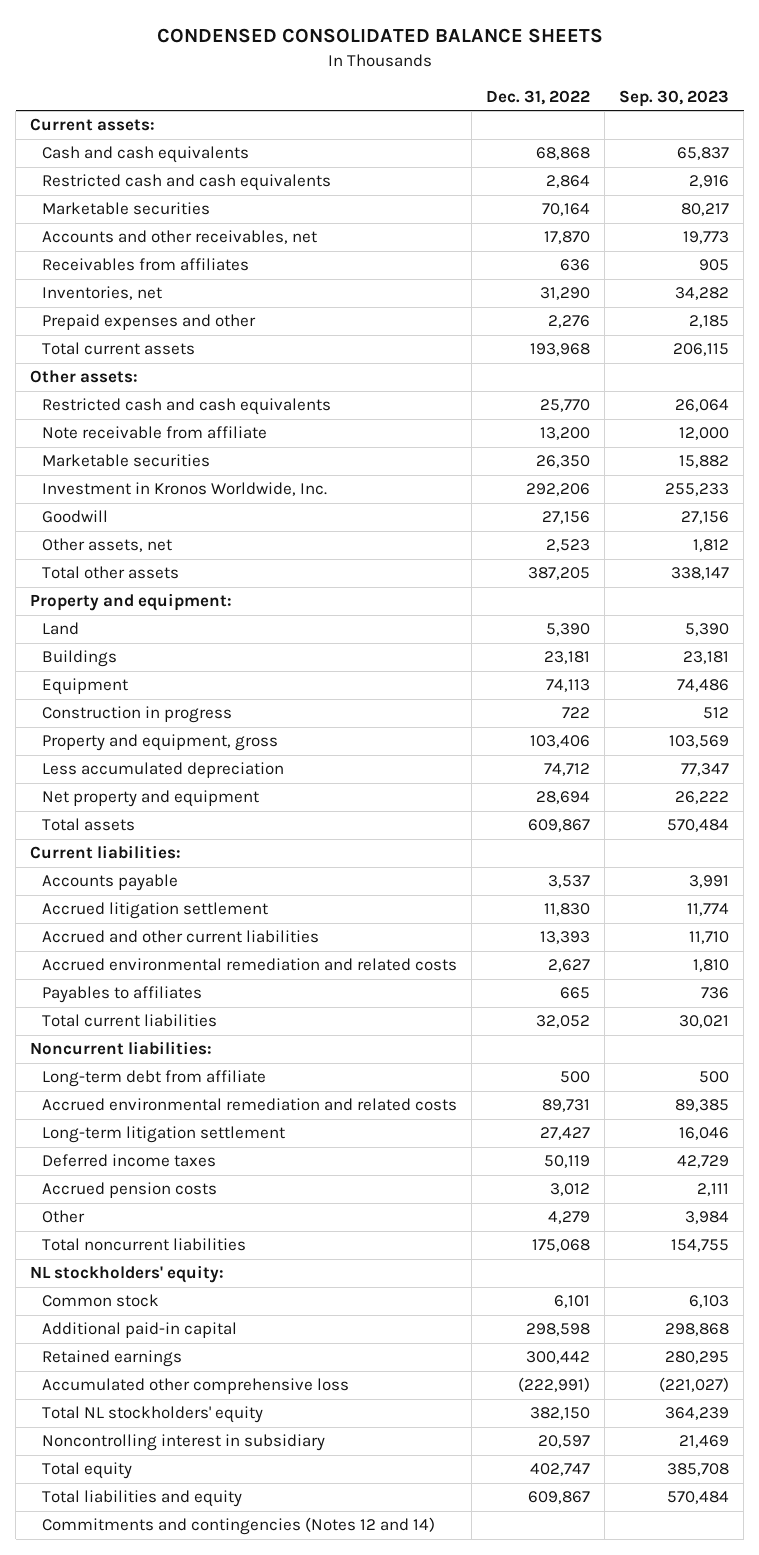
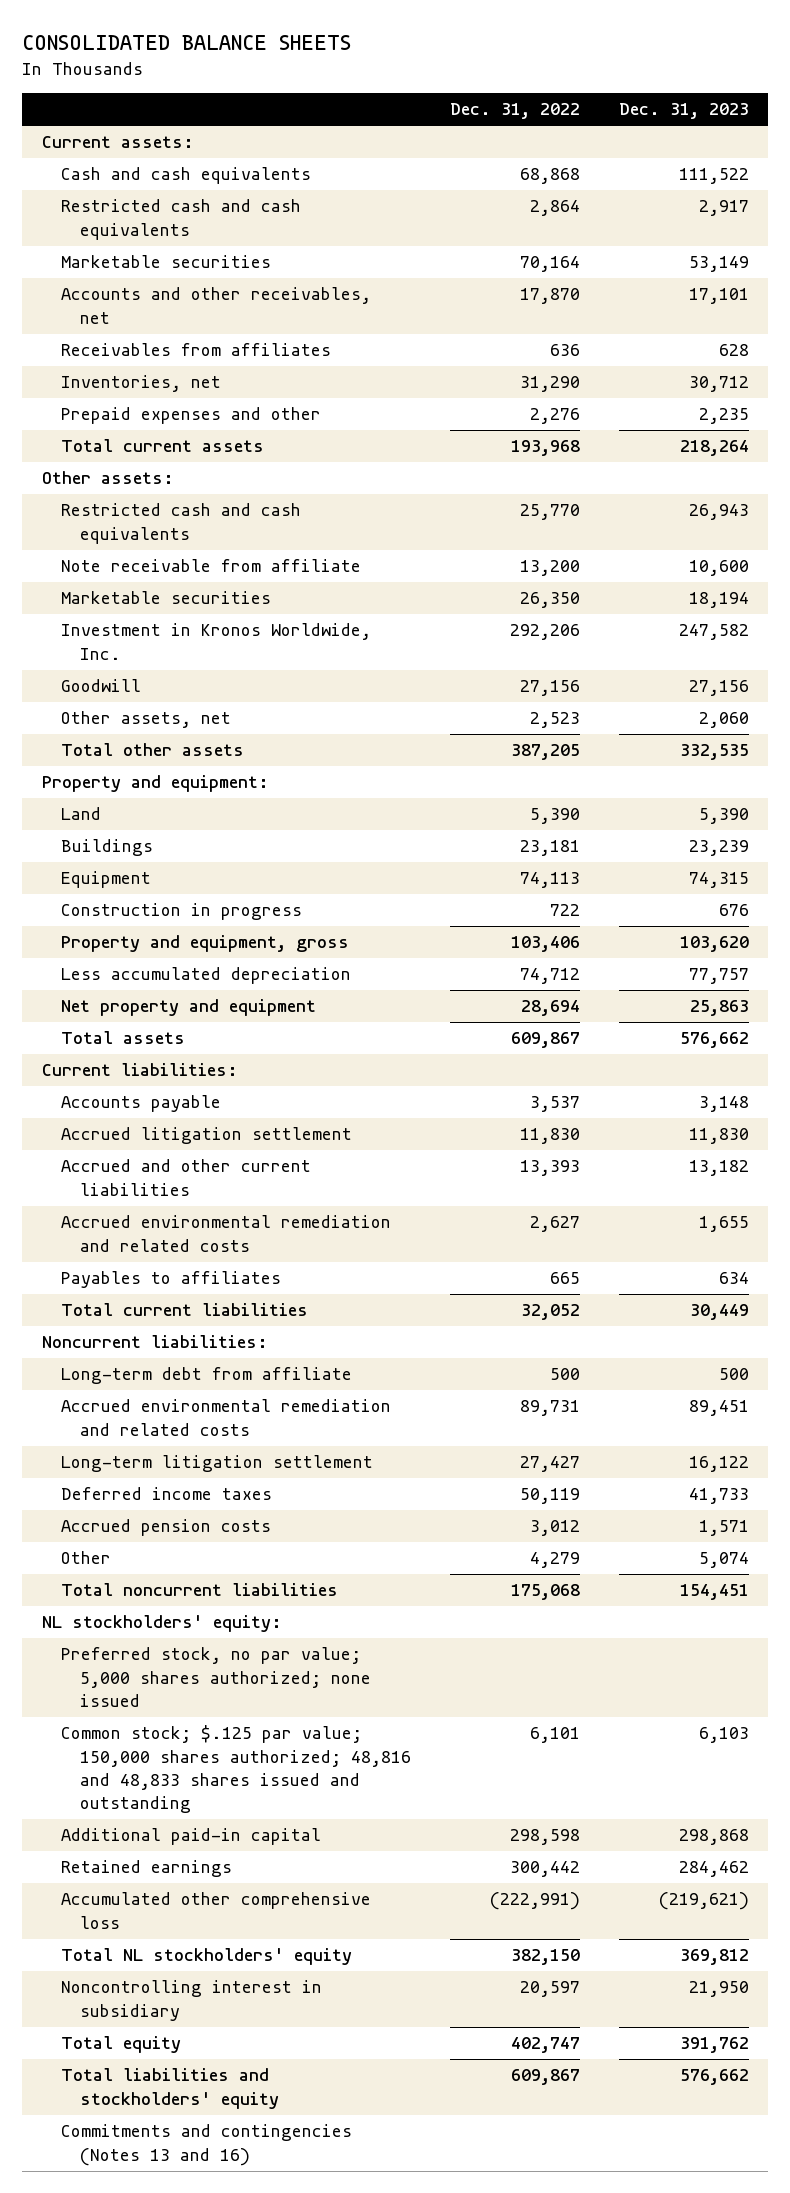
- CONDENSED CONSOLIDATED BALANCE SHEETS
+ CONSOLIDATED BALANCE SHEETS
- | Dec. 31, 2022 | Sep. 30, 2023
+ | Dec. 31, 2022 | Dec. 31, 2023
- Common stock | 6,101 | 6,103
+ Preferred stock, no par value; 5,000 shares authorized; none issued
+ Common stock; $.125 par value; 150,000 shares authorized; 48,816 and 48,833 shares issued and outstanding | 6,101 | 6,103
- Total liabilities and equity | 609,867 | 570,484
- Commitments and contingencies (Notes 12 and 14)
+ Total liabilities and stockholders' equity | 609,867 | 576,662
+ Commitments and contingencies (Notes 13 and 16)

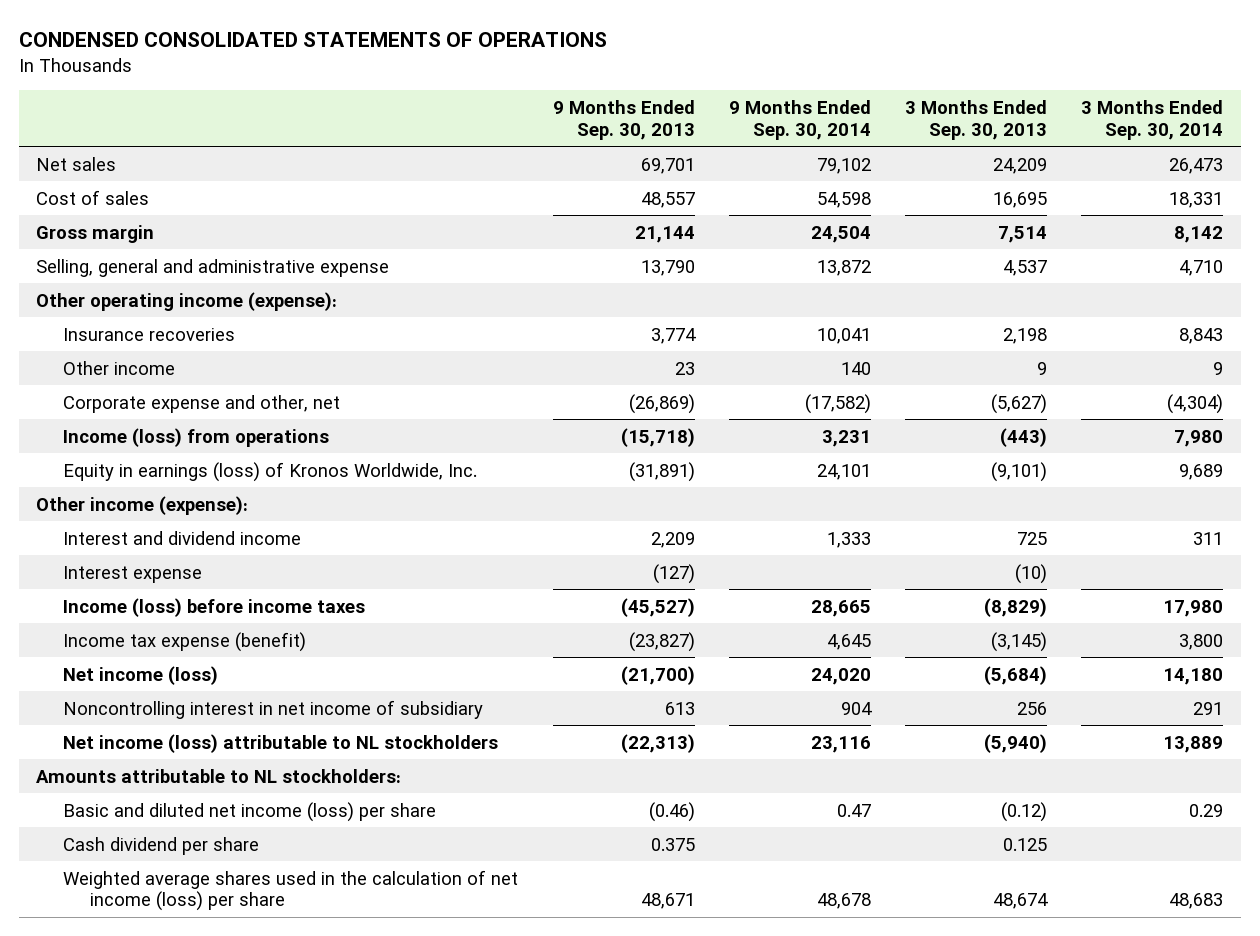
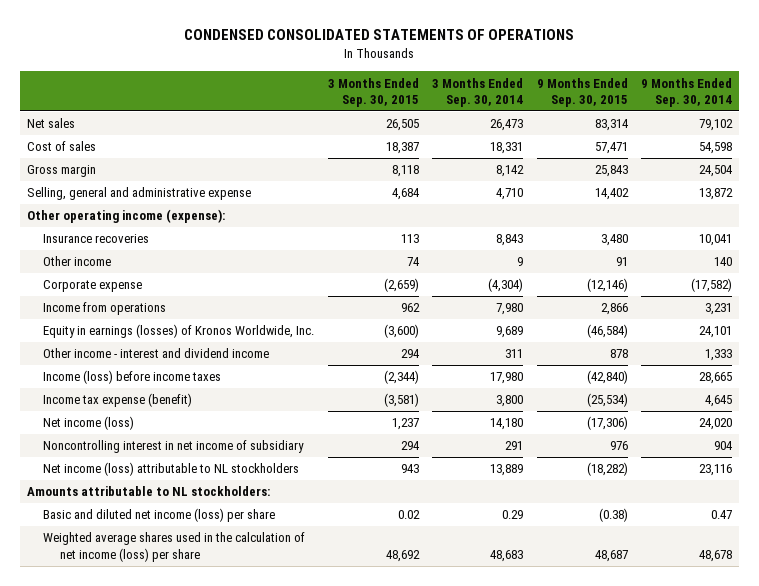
- | 9 Months Ended Sep. 30, 2013 | 9 Months Ended Sep. 30, 2014 | 3 Months Ended Sep. 30, 2013 | 3 Months Ended Sep. 30, 2014
+ | 3 Months Ended Sep. 30, 2015 | 3 Months Ended Sep. 30, 2014 | 9 Months Ended Sep. 30, 2015 | 9 Months Ended Sep. 30, 2014
- Corporate expense and other, net | (26,869) | (17,582) | (5,627) | (4,304)
- Income (loss) from operations | (15,718) | 3,231 | (443) | 7,980
- Equity in earnings (loss) of Kronos Worldwide, Inc. | (31,891) | 24,101 | (9,101) | 9,689
- Other income (expense):
- Interest and dividend income | 2,209 | 1,333 | 725 | 311
- Interest expense | (127) | | (10) |
+ Corporate expense | (2,659) | (4,304) | (12,146) | (17,582)
+ Income from operations | 962 | 7,980 | 2,866 | 3,231
+ Equity in earnings (losses) of Kronos Worldwide, Inc. | (3,600) | 9,689 | (46,584) | 24,101
+ Other income - interest and dividend income | 294 | 311 | 878 | 1,333
- Cash dividend per share | 0.375 | | 0.125 |

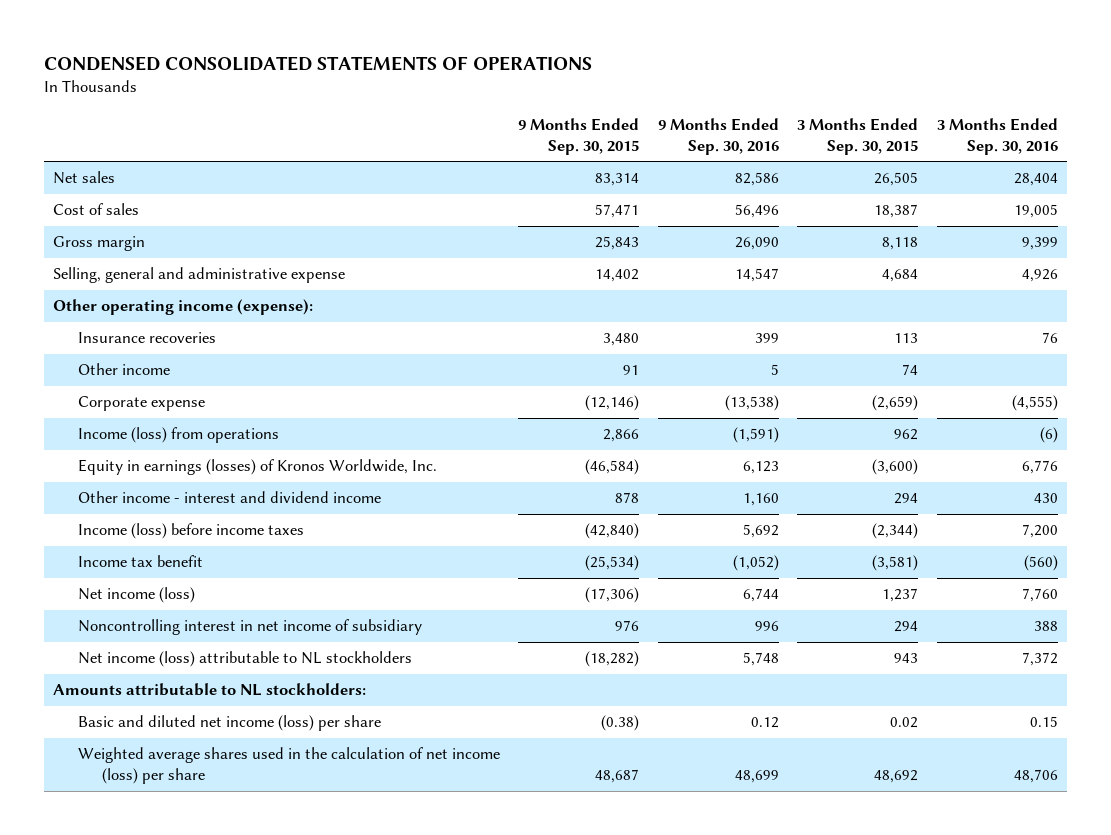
- | 3 Months Ended Sep. 30, 2015 | 3 Months Ended Sep. 30, 2014 | 9 Months Ended Sep. 30, 2015 | 9 Months Ended Sep. 30, 2014
+ | 9 Months Ended Sep. 30, 2015 | 9 Months Ended Sep. 30, 2016 | 3 Months Ended Sep. 30, 2015 | 3 Months Ended Sep. 30, 2016
- Income from operations | 962 | 7,980 | 2,866 | 3,231
+ Income (loss) from operations | 2,866 | (1,591) | 962 | (6)
- Income tax expense (benefit) | (3,581) | 3,800 | (25,534) | 4,645
+ Income tax benefit | (25,534) | (1,052) | (3,581) | (560)

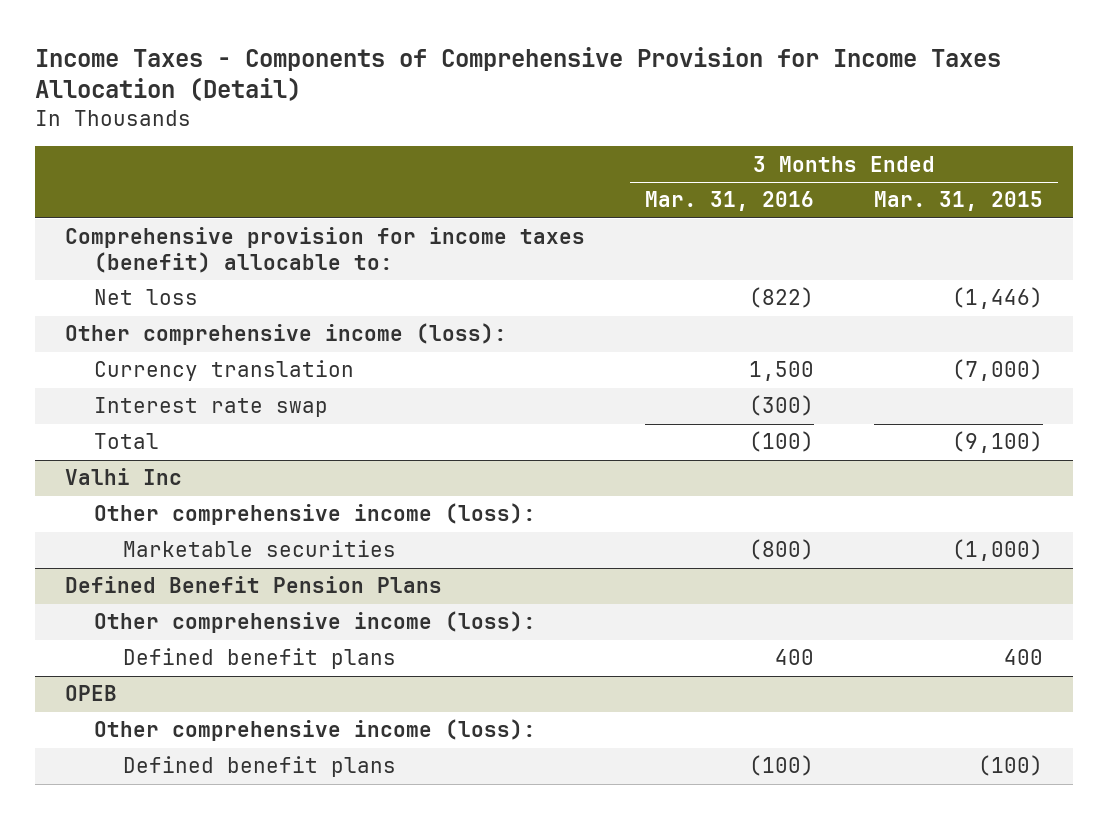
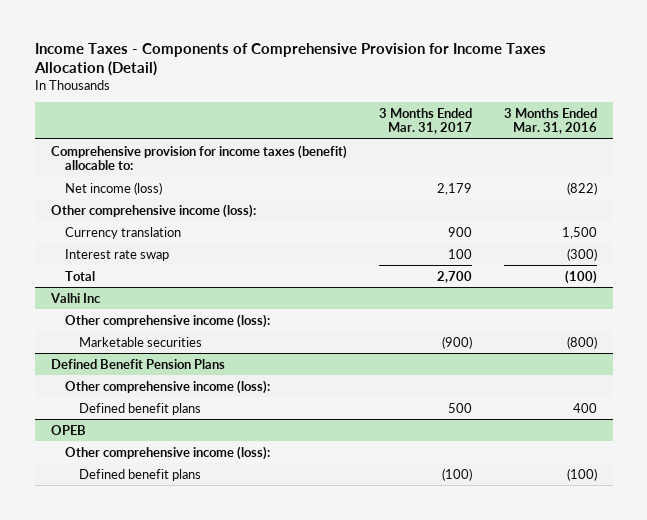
- | 3 Months Ended Mar. 31, 2016 | 3 Months Ended Mar. 31, 2015
+ | 3 Months Ended Mar. 31, 2017 | 3 Months Ended Mar. 31, 2016
- Net loss | (822) | (1,446)
+ Net income (loss) | 2,179 | (822)

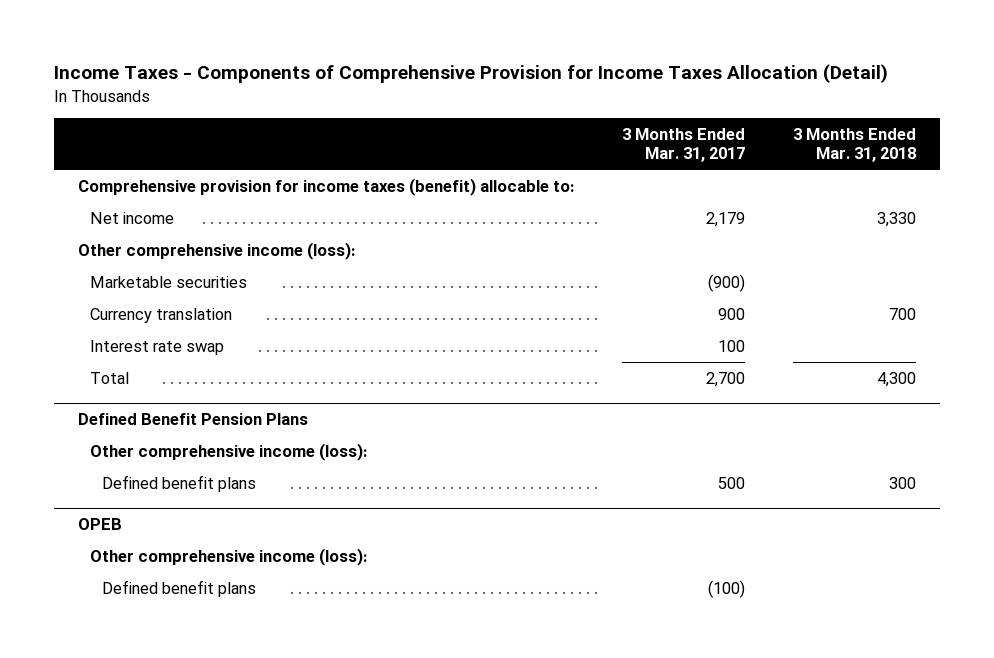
- | 3 Months Ended Mar. 31, 2017 | 3 Months Ended Mar. 31, 2016
+ | 3 Months Ended Mar. 31, 2017 | 3 Months Ended Mar. 31, 2018
- Net income (loss) | 2,179 | (822)
+ Net income | 2,179 | 3,330
+ Marketable securities | (900) |
- Valhi Inc
- Other comprehensive income (loss):
- Marketable securities | (900) | (800)

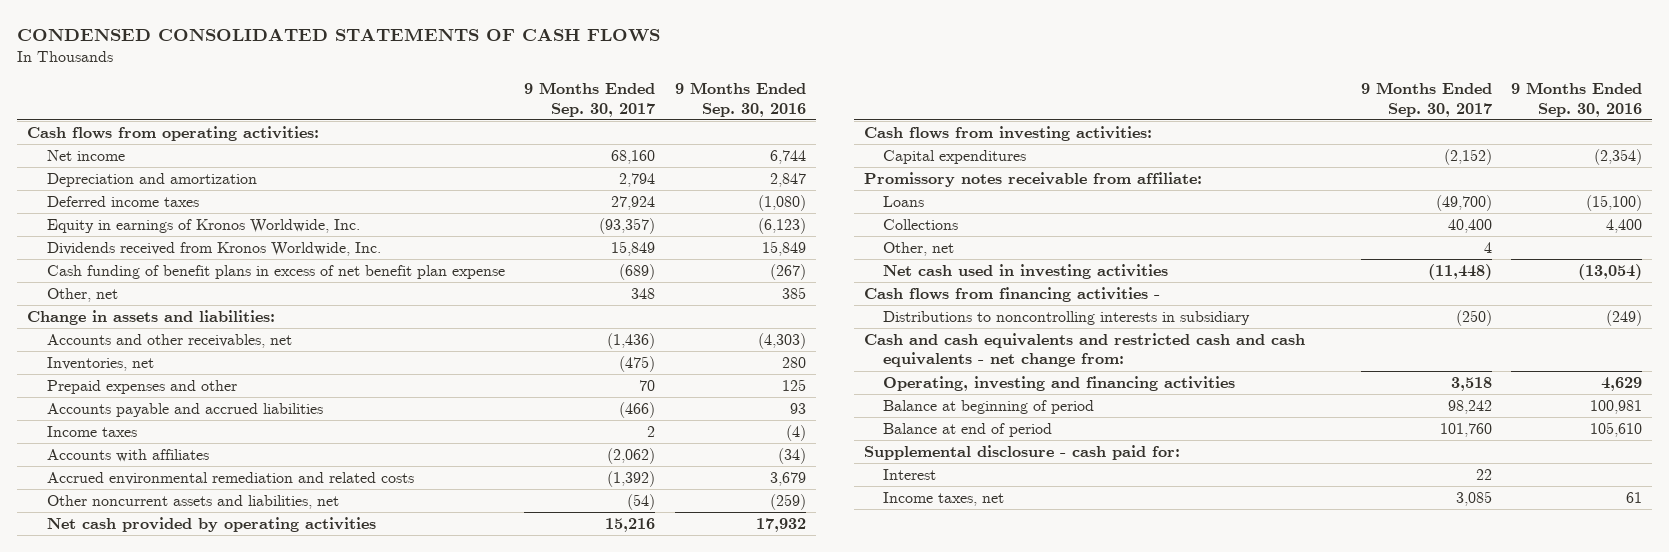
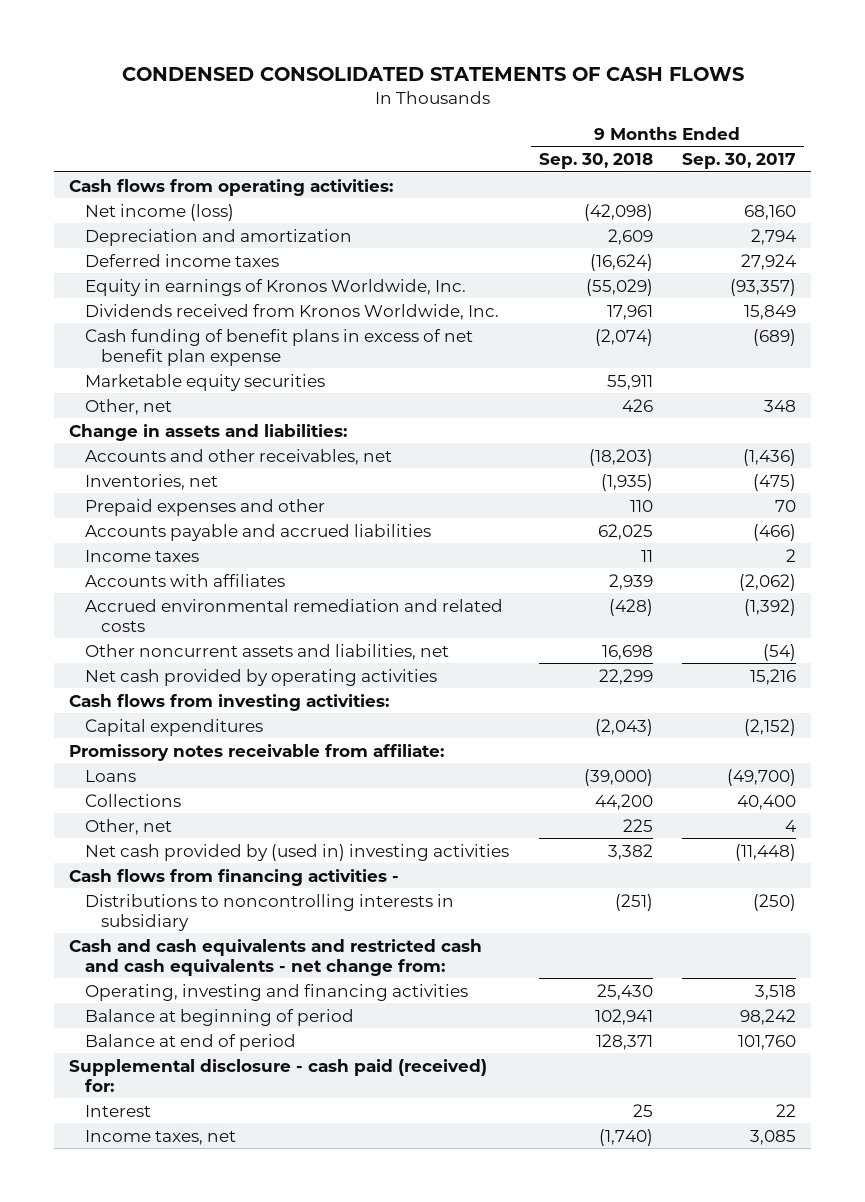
- | 9 Months Ended Sep. 30, 2017 | 9 Months Ended Sep. 30, 2016
+ | 9 Months Ended Sep. 30, 2018 | 9 Months Ended Sep. 30, 2017
- Net income | 68,160 | 6,744
+ Net income (loss) | (42,098) | 68,160
+ Marketable equity securities | 55,911 |
- Net cash used in investing activities | (11,448) | (13,054)
+ Net cash provided by (used in) investing activities | 3,382 | (11,448)
- Supplemental disclosure - cash paid for:
+ Supplemental disclosure - cash paid (received) for:

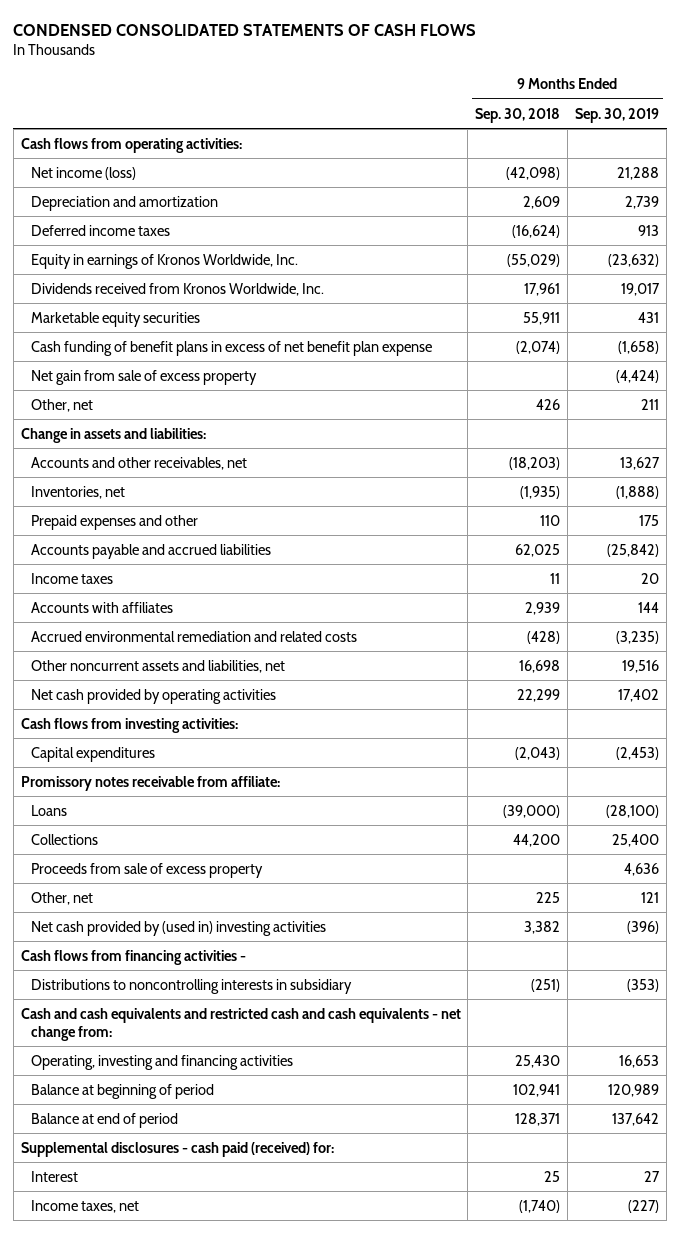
- | 9 Months Ended Sep. 30, 2018 | 9 Months Ended Sep. 30, 2017
+ | 9 Months Ended Sep. 30, 2018 | 9 Months Ended Sep. 30, 2019
moved down: Cash funding of benefit plans in excess of net benefit plan expense | (2,074) | (1,658)
+ Net gain from sale of excess property | | (4,424)
+ Proceeds from sale of excess property | | 4,636
- Supplemental disclosure - cash paid (received) for:
+ Supplemental disclosures - cash paid (received) for:

